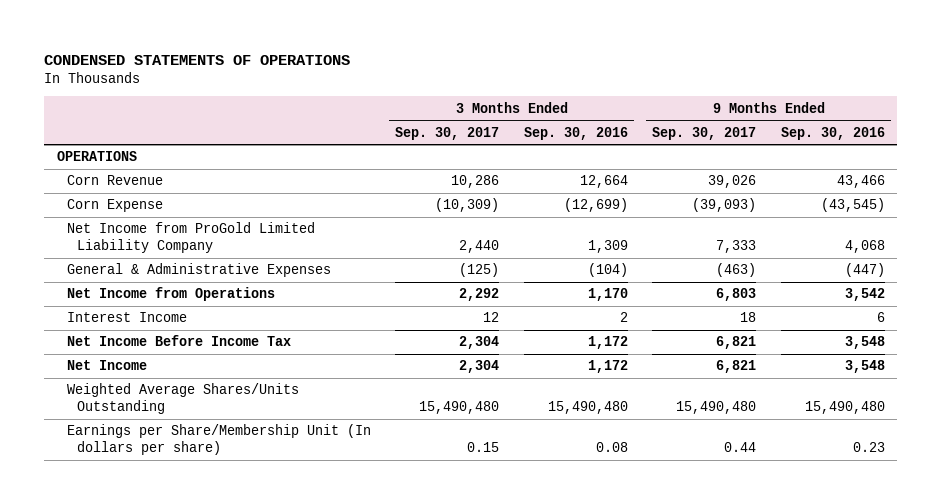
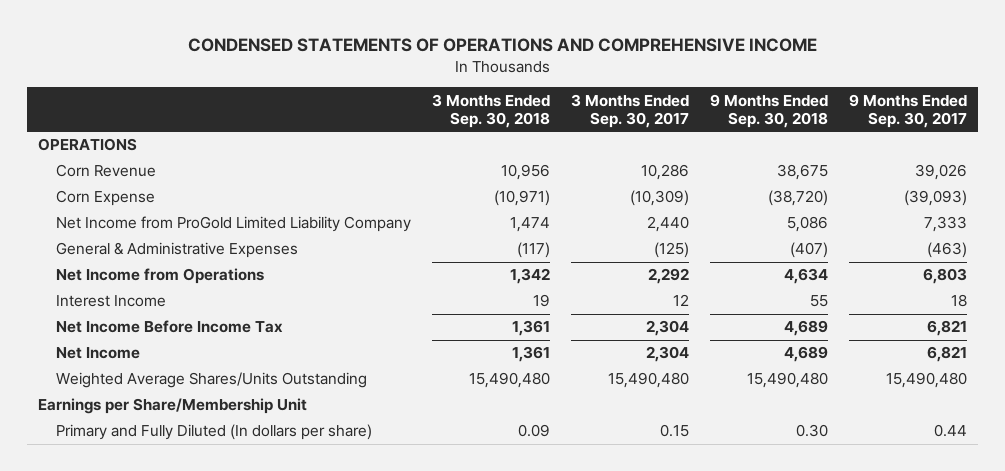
- CONDENSED STATEMENTS OF OPERATIONS
+ CONDENSED STATEMENTS OF OPERATIONS AND COMPREHENSIVE INCOME
- | 3 Months Ended Sep. 30, 2017 | 3 Months Ended Sep. 30, 2016 | 9 Months Ended Sep. 30, 2017 | 9 Months Ended Sep. 30, 2016
+ | 3 Months Ended Sep. 30, 2018 | 3 Months Ended Sep. 30, 2017 | 9 Months Ended Sep. 30, 2018 | 9 Months Ended Sep. 30, 2017
- Earnings per Share/Membership Unit (In dollars per share) | 0.15 | 0.08 | 0.44 | 0.23
+ Earnings per Share/Membership Unit
+ Primary and Fully Diluted (In dollars per share) | 0.09 | 0.15 | 0.30 | 0.44

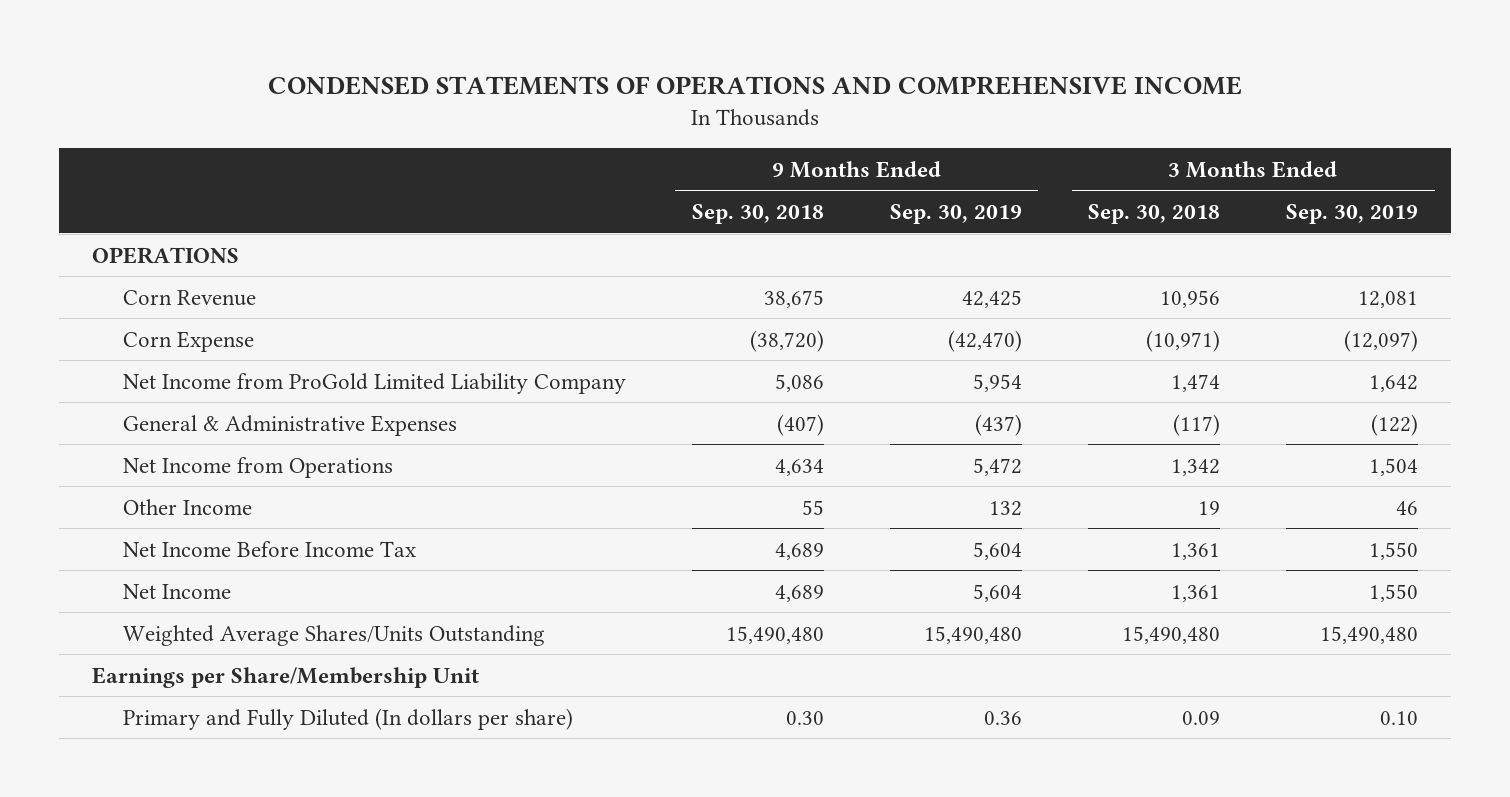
- | 3 Months Ended Sep. 30, 2018 | 3 Months Ended Sep. 30, 2017 | 9 Months Ended Sep. 30, 2018 | 9 Months Ended Sep. 30, 2017
+ | 9 Months Ended Sep. 30, 2018 | 9 Months Ended Sep. 30, 2019 | 3 Months Ended Sep. 30, 2018 | 3 Months Ended Sep. 30, 2019
- Interest Income | 19 | 12 | 55 | 18
+ Other Income | 55 | 132 | 19 | 46

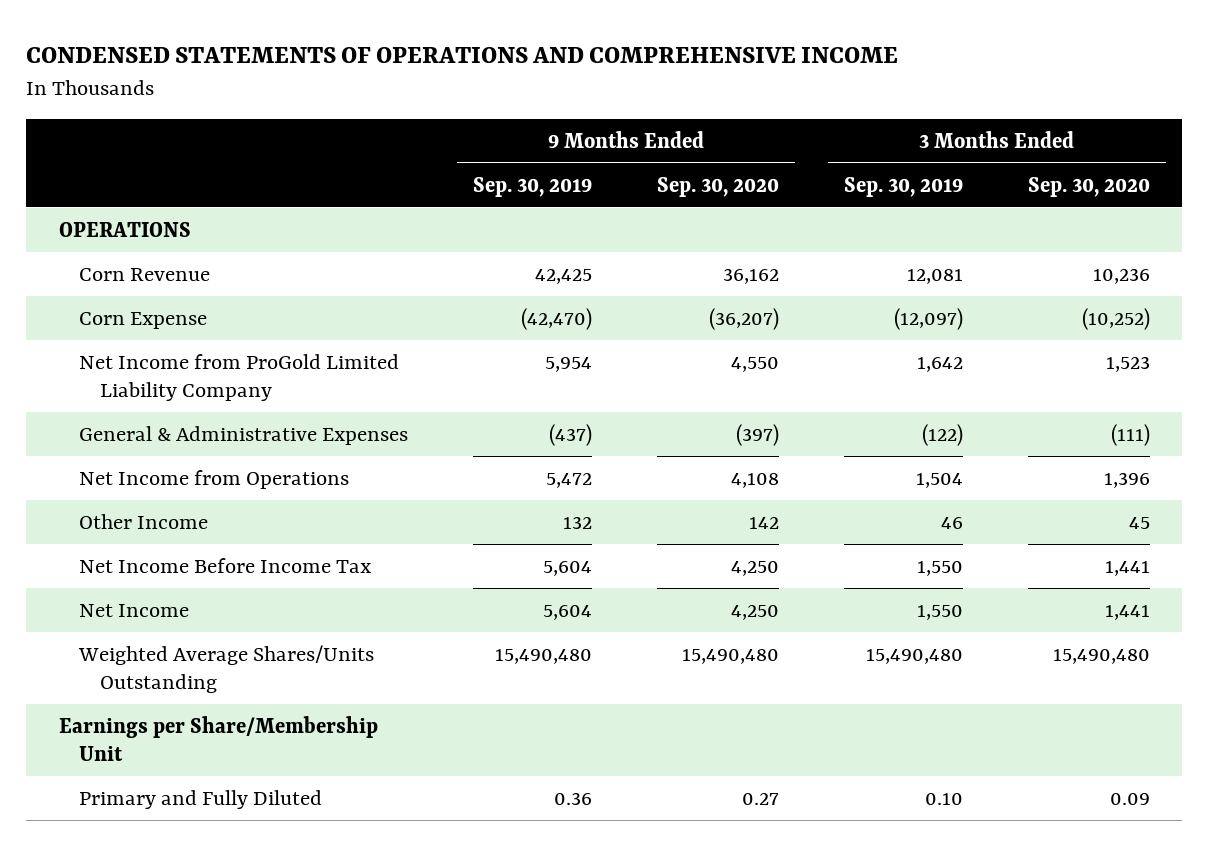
- | 9 Months Ended Sep. 30, 2018 | 9 Months Ended Sep. 30, 2019 | 3 Months Ended Sep. 30, 2018 | 3 Months Ended Sep. 30, 2019
+ | 9 Months Ended Sep. 30, 2019 | 9 Months Ended Sep. 30, 2020 | 3 Months Ended Sep. 30, 2019 | 3 Months Ended Sep. 30, 2020
- Primary and Fully Diluted (In dollars per share) | 0.30 | 0.36 | 0.09 | 0.10
+ Primary and Fully Diluted | 0.36 | 0.27 | 0.10 | 0.09

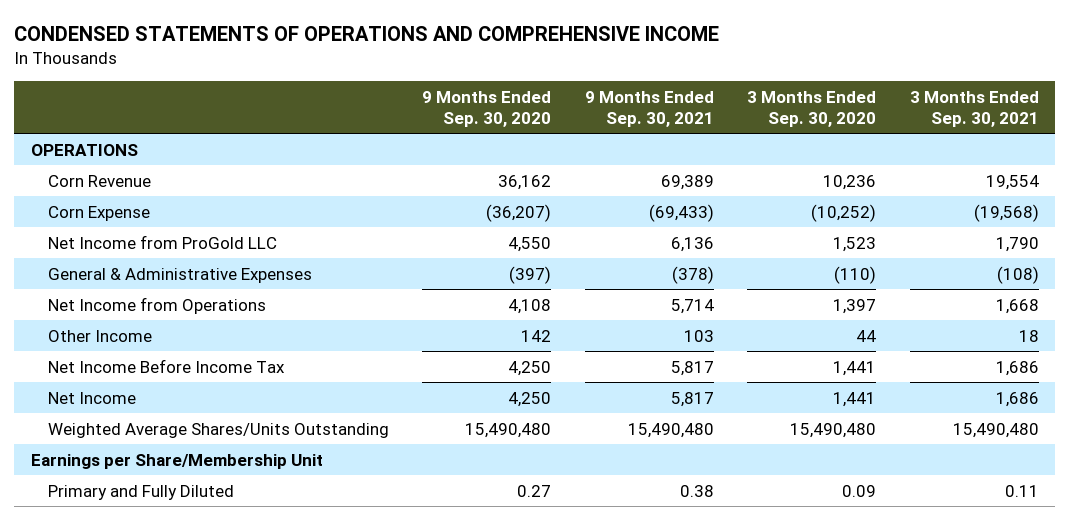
- | 9 Months Ended Sep. 30, 2019 | 9 Months Ended Sep. 30, 2020 | 3 Months Ended Sep. 30, 2019 | 3 Months Ended Sep. 30, 2020
+ | 9 Months Ended Sep. 30, 2020 | 9 Months Ended Sep. 30, 2021 | 3 Months Ended Sep. 30, 2020 | 3 Months Ended Sep. 30, 2021
- Net Income from ProGold Limited Liability Company | 5,954 | 4,550 | 1,642 | 1,523
- General & Administrative Expenses | (437) | (397) | (122) | (111)
- Net Income from Operations | 5,472 | 4,108 | 1,504 | 1,396
- Other Income | 132 | 142 | 46 | 45
+ Net Income from ProGold LLC | 4,550 | 6,136 | 1,523 | 1,790
+ General & Administrative Expenses | (397) | (378) | (110) | (108)
+ Net Income from Operations | 4,108 | 5,714 | 1,397 | 1,668
+ Other Income | 142 | 103 | 44 | 18

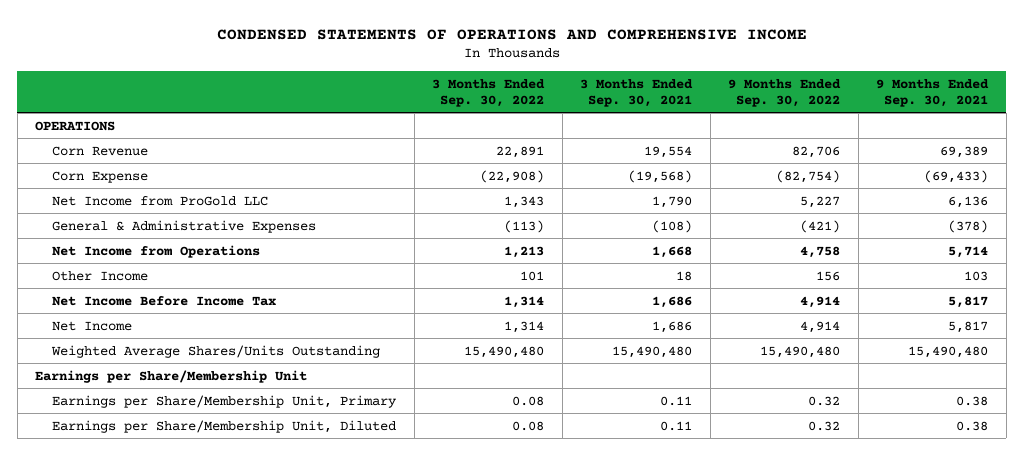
- | 9 Months Ended Sep. 30, 2020 | 9 Months Ended Sep. 30, 2021 | 3 Months Ended Sep. 30, 2020 | 3 Months Ended Sep. 30, 2021
+ | 3 Months Ended Sep. 30, 2022 | 3 Months Ended Sep. 30, 2021 | 9 Months Ended Sep. 30, 2022 | 9 Months Ended Sep. 30, 2021
- Primary and Fully Diluted | 0.27 | 0.38 | 0.09 | 0.11
+ Earnings per Share/Membership Unit, Primary | 0.08 | 0.11 | 0.32 | 0.38
+ Earnings per Share/Membership Unit, Diluted | 0.08 | 0.11 | 0.32 | 0.38

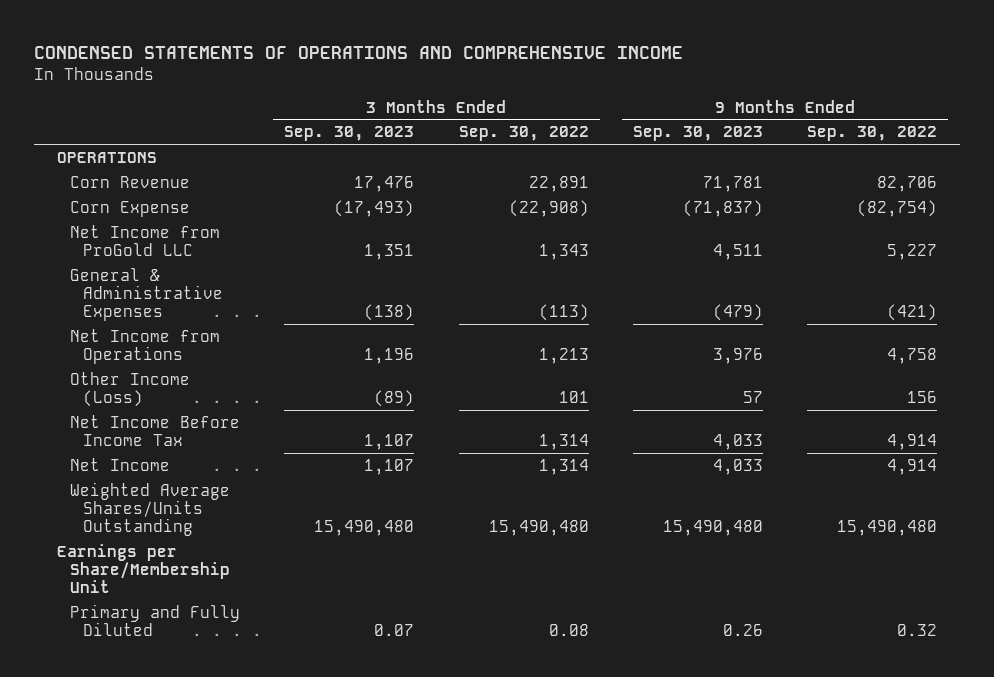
- | 3 Months Ended Sep. 30, 2022 | 3 Months Ended Sep. 30, 2021 | 9 Months Ended Sep. 30, 2022 | 9 Months Ended Sep. 30, 2021
+ | 3 Months Ended Sep. 30, 2023 | 3 Months Ended Sep. 30, 2022 | 9 Months Ended Sep. 30, 2023 | 9 Months Ended Sep. 30, 2022
- Other Income | 101 | 18 | 156 | 103
+ Other Income (Loss) | (89) | 101 | 57 | 156
- Earnings per Share/Membership Unit, Primary | 0.08 | 0.11 | 0.32 | 0.38
- Earnings per Share/Membership Unit, Diluted | 0.08 | 0.11 | 0.32 | 0.38
+ Primary and Fully Diluted | 0.07 | 0.08 | 0.26 | 0.32

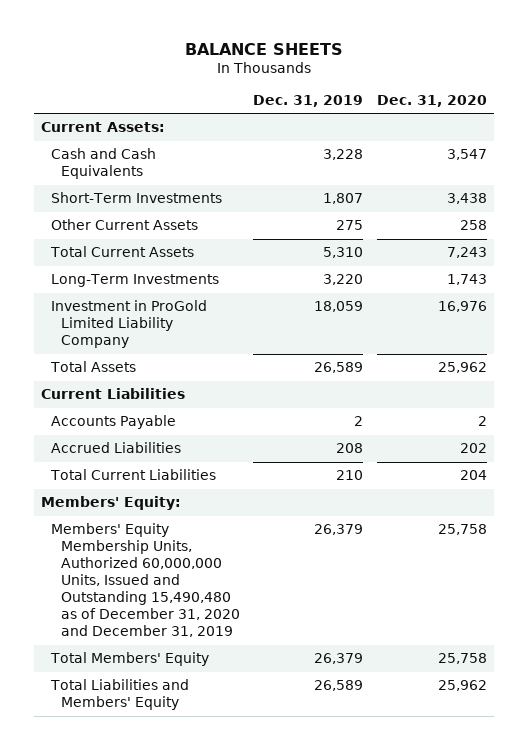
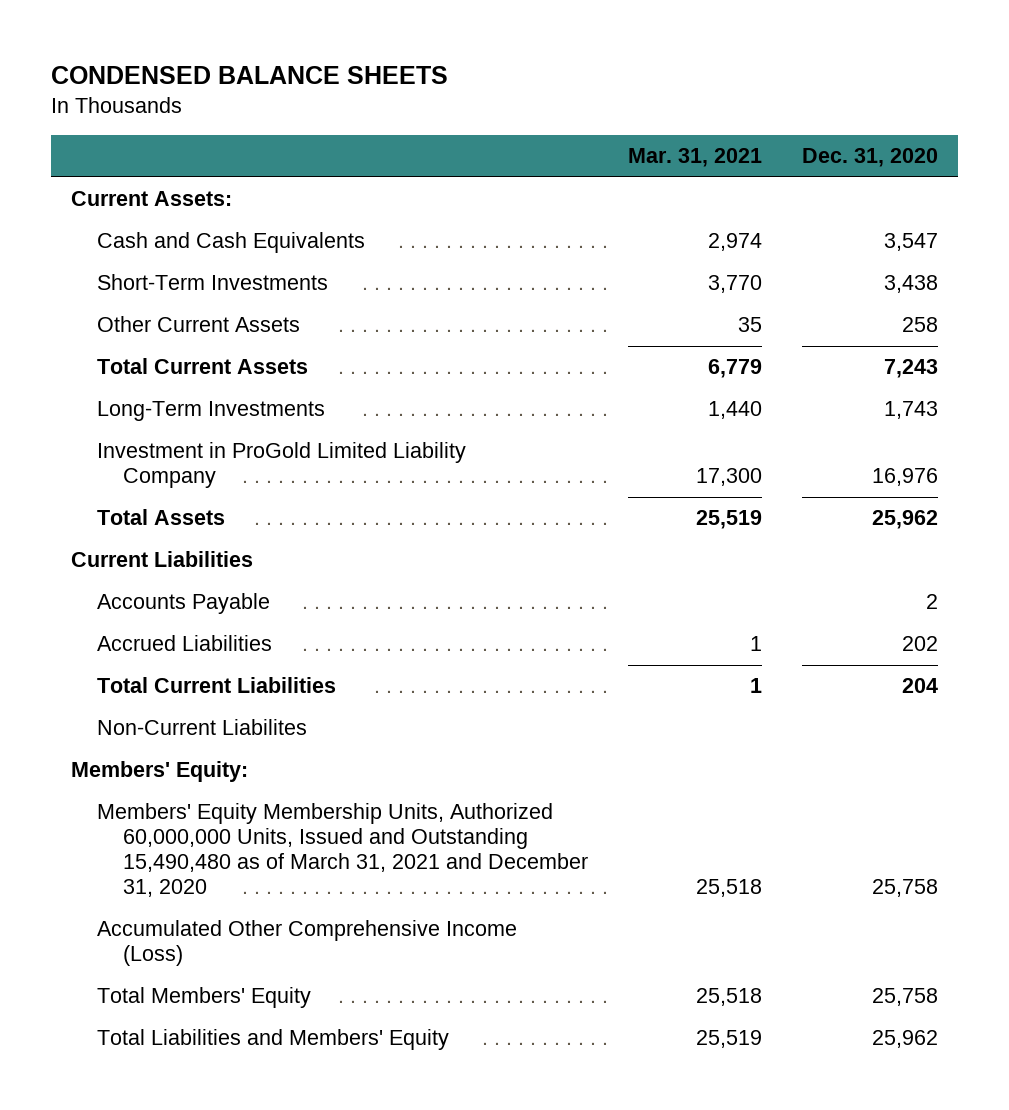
- BALANCE SHEETS
+ CONDENSED BALANCE SHEETS
- | Dec. 31, 2019 | Dec. 31, 2020
+ | Mar. 31, 2021 | Dec. 31, 2020
+ Non-Current Liabilites
- Members' Equity Membership Units, Authorized 60,000,000 Units, Issued and Outstanding 15,490,480 as of December 31, 2020 and December 31, 2019 | 26,379 | 25,758
+ Members' Equity Membership Units, Authorized 60,000,000 Units, Issued and Outstanding 15,490,480 as of March 31, 2021 and December 31, 2020 | 25,518 | 25,758
+ Accumulated Other Comprehensive Income (Loss)

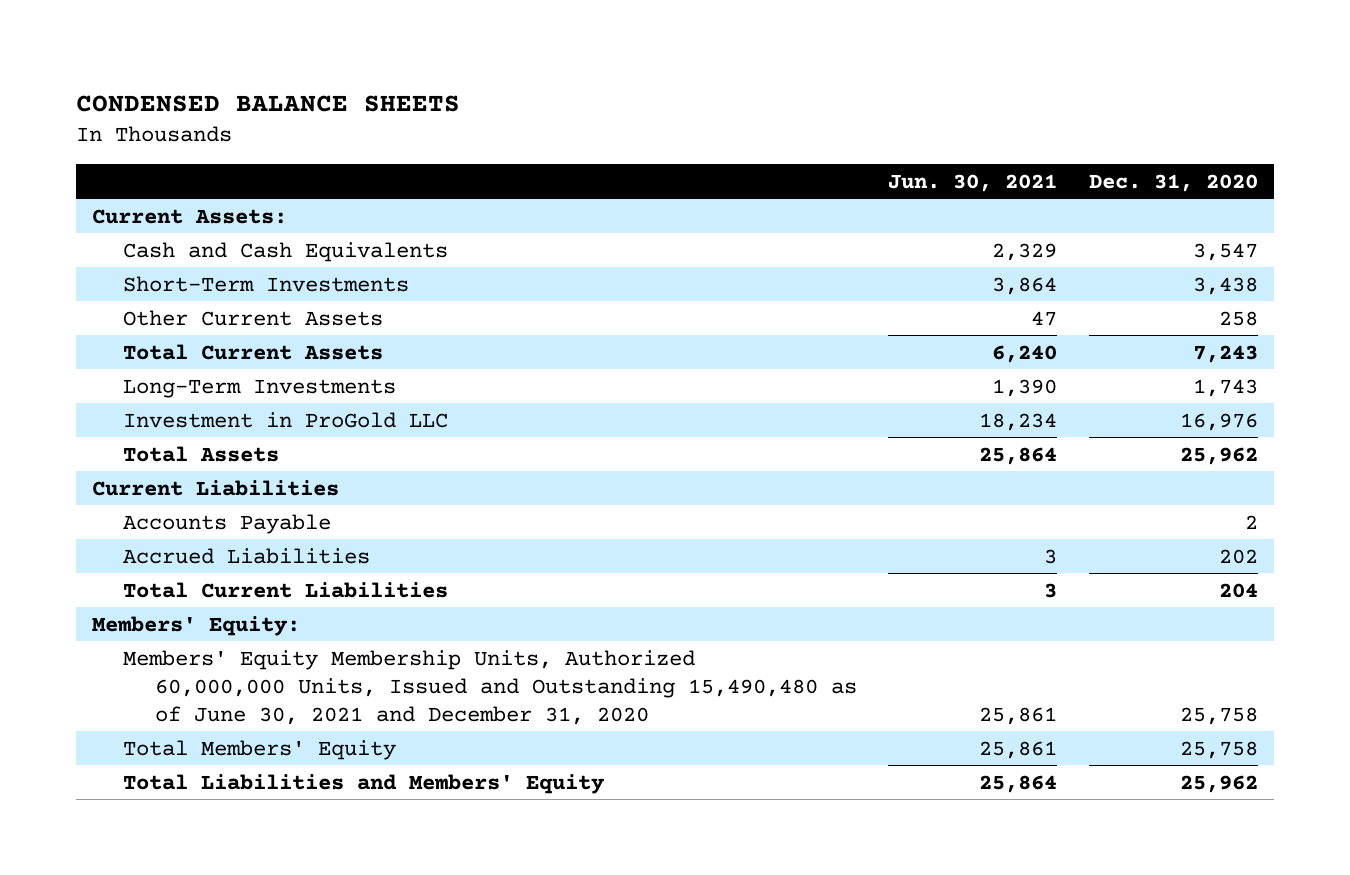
- | Mar. 31, 2021 | Dec. 31, 2020
+ | Jun. 30, 2021 | Dec. 31, 2020
- Investment in ProGold Limited Liability Company | 17,300 | 16,976
+ Investment in ProGold LLC | 18,234 | 16,976
- Non-Current Liabilites
- Members' Equity Membership Units, Authorized 60,000,000 Units, Issued and Outstanding 15,490,480 as of March 31, 2021 and December 31, 2020 | 25,518 | 25,758
- Accumulated Other Comprehensive Income (Loss)
+ Members' Equity Membership Units, Authorized 60,000,000 Units, Issued and Outstanding 15,490,480 as of June 30, 2021 and December 31, 2020 | 25,861 | 25,758

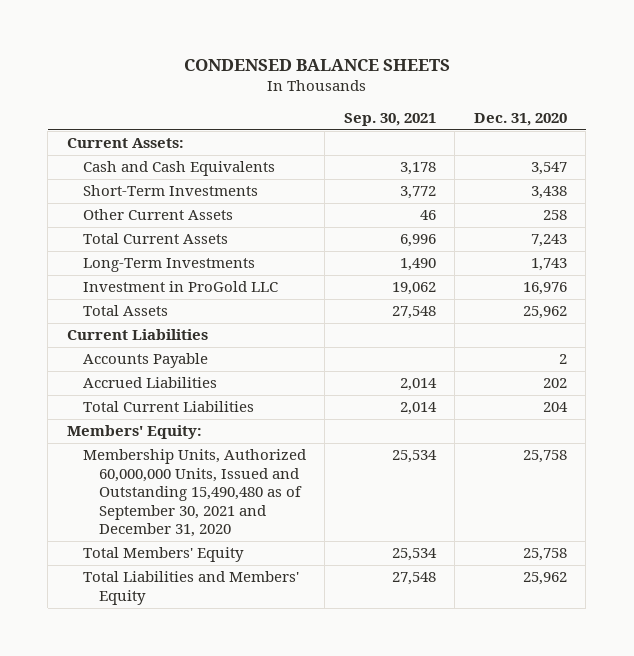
- | Jun. 30, 2021 | Dec. 31, 2020
+ | Sep. 30, 2021 | Dec. 31, 2020
- Members' Equity Membership Units, Authorized 60,000,000 Units, Issued and Outstanding 15,490,480 as of June 30, 2021 and December 31, 2020 | 25,861 | 25,758
+ Membership Units, Authorized 60,000,000 Units, Issued and Outstanding 15,490,480 as of September 30, 2021 and December 31, 2020 | 25,534 | 25,758

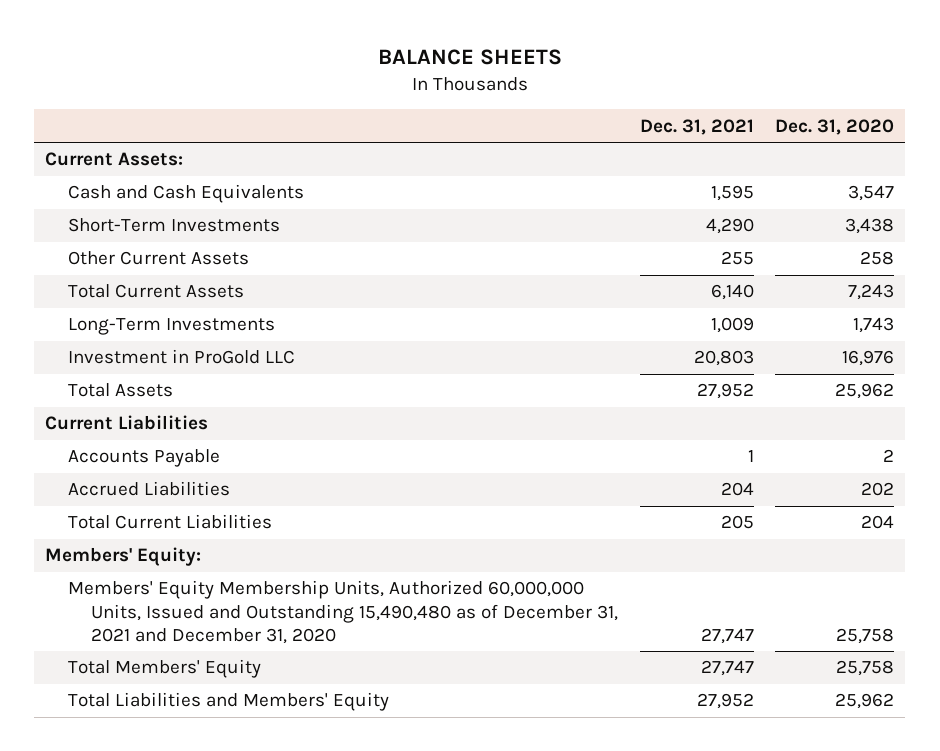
- CONDENSED BALANCE SHEETS
+ BALANCE SHEETS
- | Sep. 30, 2021 | Dec. 31, 2020
+ | Dec. 31, 2021 | Dec. 31, 2020
- Membership Units, Authorized 60,000,000 Units, Issued and Outstanding 15,490,480 as of September 30, 2021 and December 31, 2020 | 25,534 | 25,758
+ Members' Equity Membership Units, Authorized 60,000,000 Units, Issued and Outstanding 15,490,480 as of December 31, 2021 and December 31, 2020 | 27,747 | 25,758

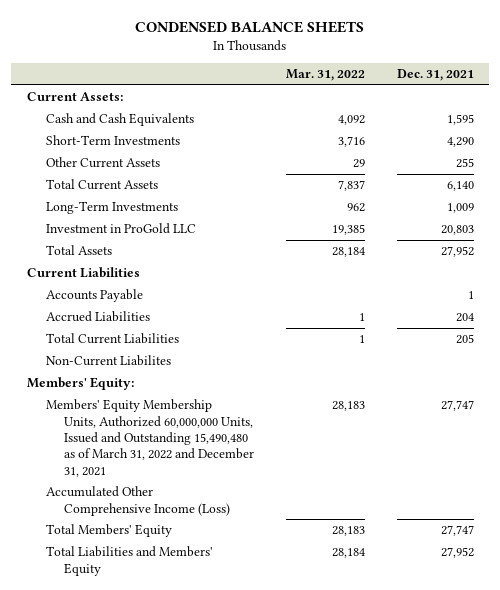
- BALANCE SHEETS
+ CONDENSED BALANCE SHEETS
- | Dec. 31, 2021 | Dec. 31, 2020
+ | Mar. 31, 2022 | Dec. 31, 2021
+ Non-Current Liabilites
- Members' Equity Membership Units, Authorized 60,000,000 Units, Issued and Outstanding 15,490,480 as of December 31, 2021 and December 31, 2020 | 27,747 | 25,758
+ Members' Equity Membership Units, Authorized 60,000,000 Units, Issued and Outstanding 15,490,480 as of March 31, 2022 and December 31, 2021 | 28,183 | 27,747
+ Accumulated Other Comprehensive Income (Loss)

